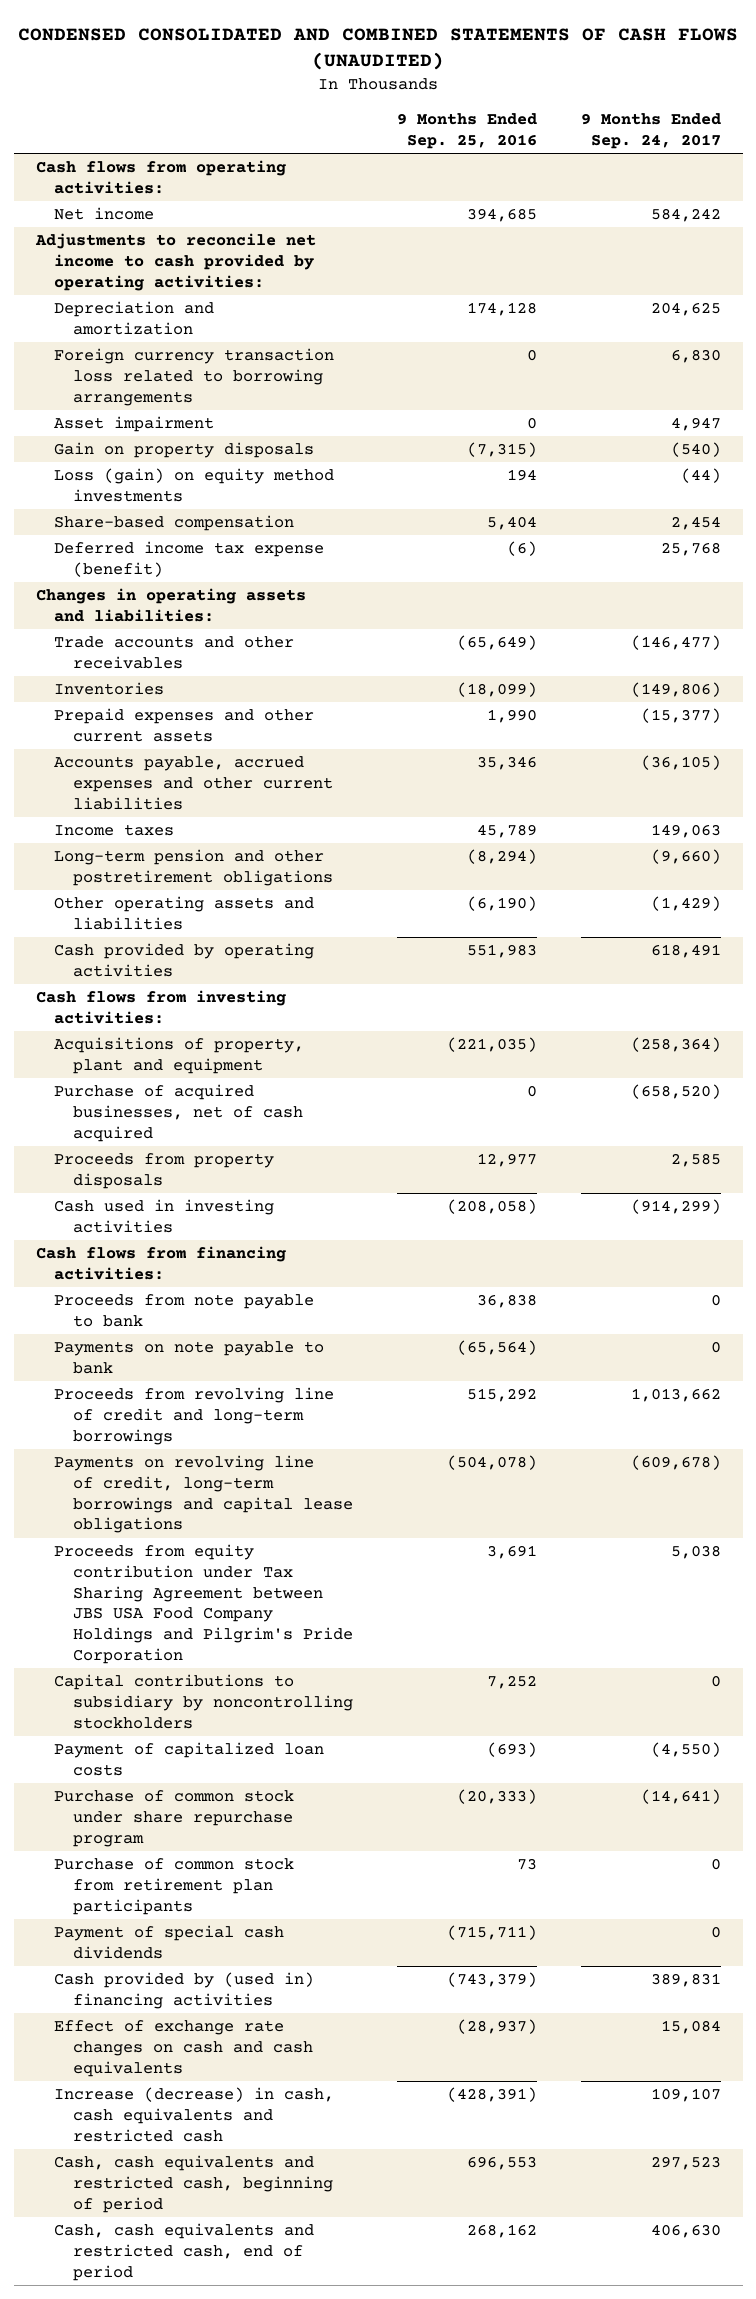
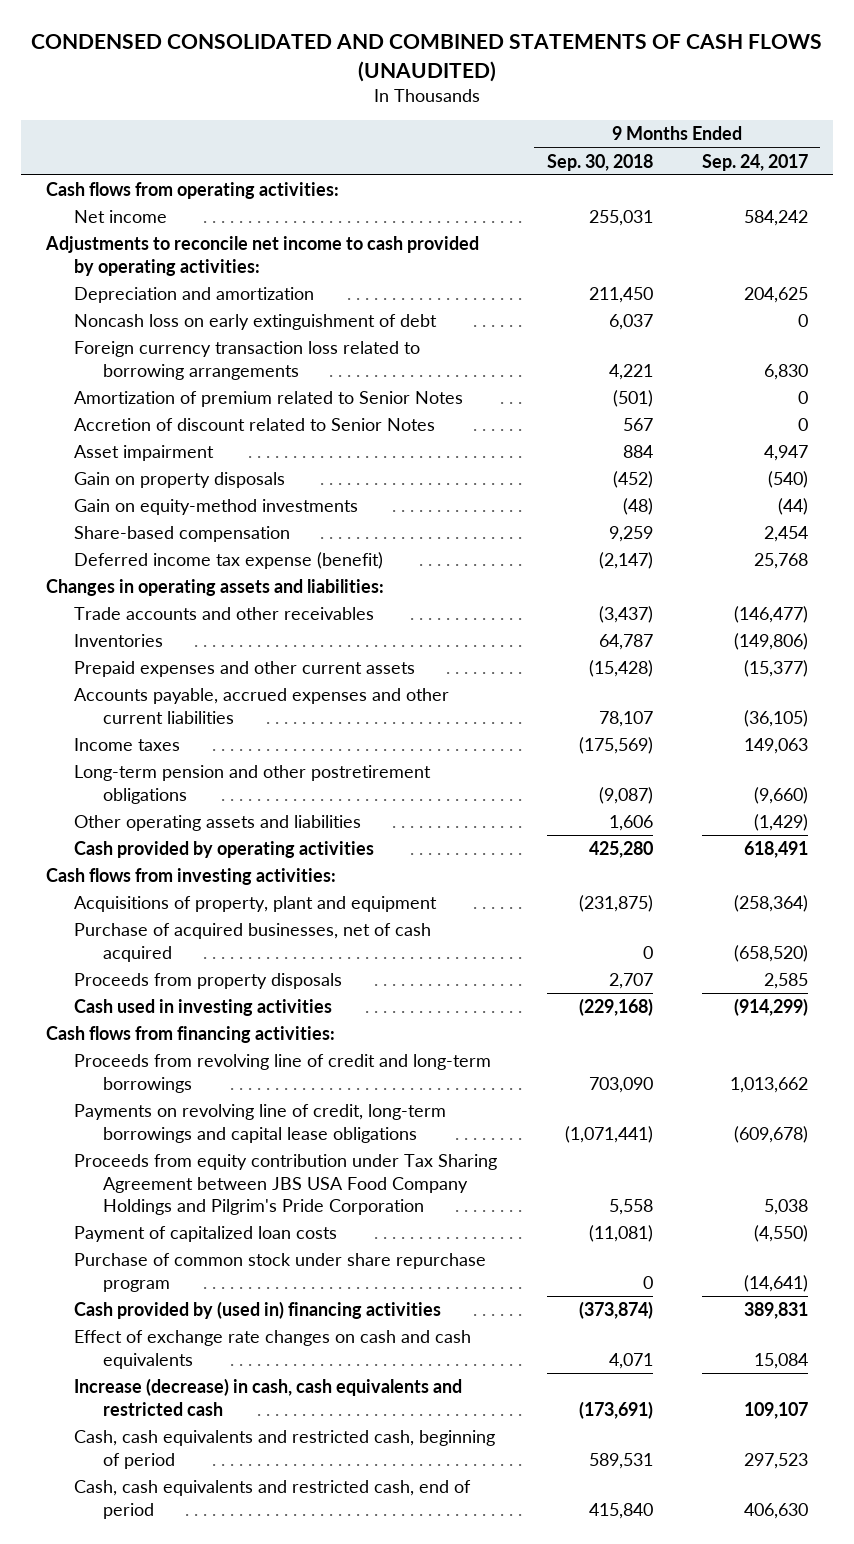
- | 9 Months Ended Sep. 25, 2016 | 9 Months Ended Sep. 24, 2017
+ | 9 Months Ended Sep. 30, 2018 | 9 Months Ended Sep. 24, 2017
+ Noncash loss on early extinguishment of debt | 6,037 | 0
+ Amortization of premium related to Senior Notes | (501) | 0
+ Accretion of discount related to Senior Notes | 567 | 0
- Loss (gain) on equity method investments | 194 | (44)
+ Gain on equity-method investments | (48) | (44)
- Proceeds from note payable to bank | 36,838 | 0
- Payments on note payable to bank | (65,564) | 0
- Capital contributions to subsidiary by noncontrolling stockholders | 7,252 | 0
- Purchase of common stock from retirement plan participants | 73 | 0
- Payment of special cash dividends | (715,711) | 0

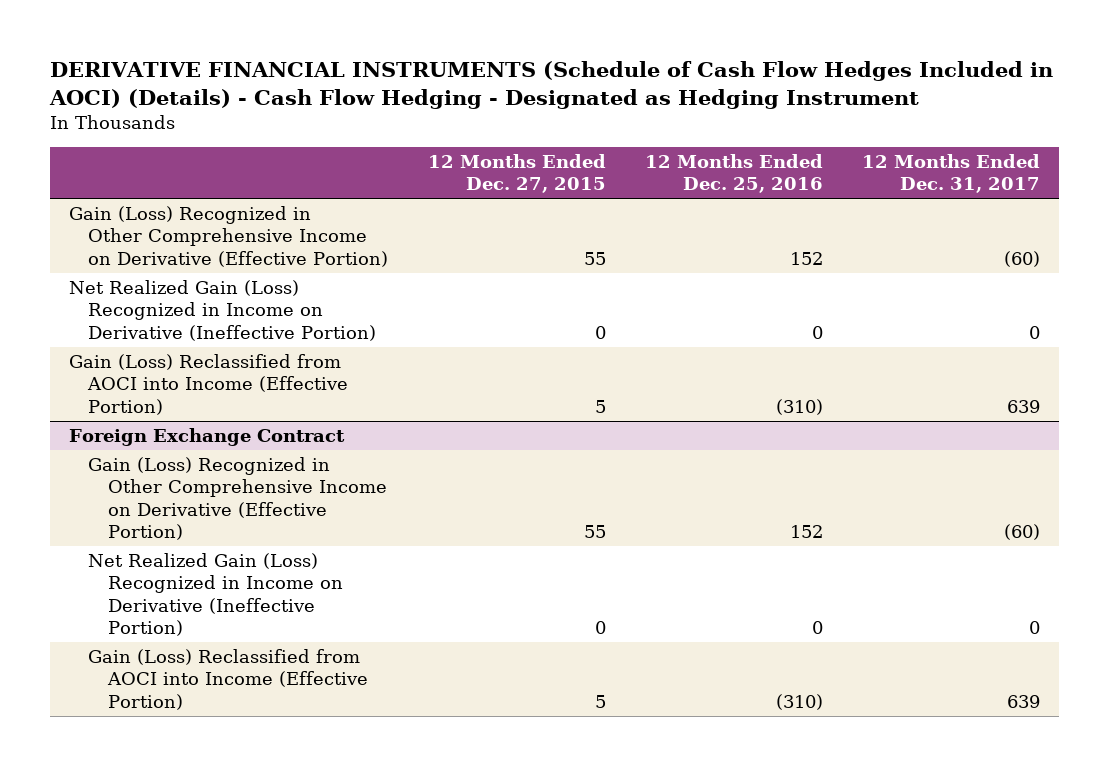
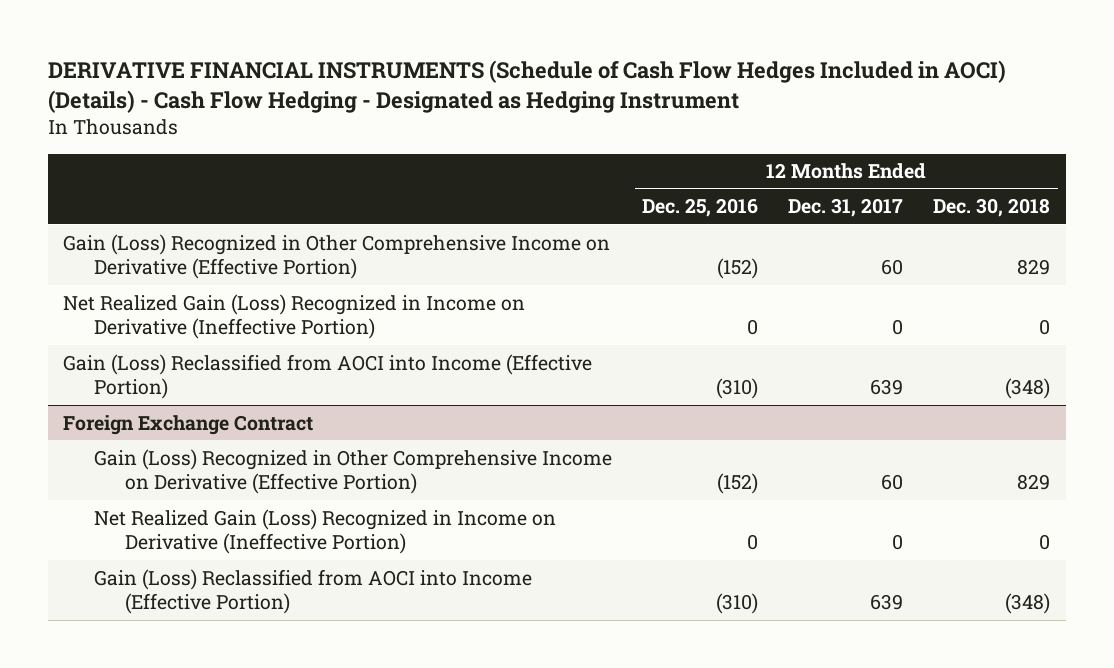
- | 12 Months Ended Dec. 27, 2015 | 12 Months Ended Dec. 25, 2016 | 12 Months Ended Dec. 31, 2017
+ | 12 Months Ended Dec. 25, 2016 | 12 Months Ended Dec. 31, 2017 | 12 Months Ended Dec. 30, 2018
- Gain (Loss) Recognized in Other Comprehensive Income on Derivative (Effective Portion) | 55 | 152 | (60)
+ Gain (Loss) Recognized in Other Comprehensive Income on Derivative (Effective Portion) | (152) | 60 | 829
@ Foreign Exchange Contract
- Gain (Loss) Recognized in Other Comprehensive Income on Derivative (Effective Portion) | 55 | 152 | (60)
+ Gain (Loss) Recognized in Other Comprehensive Income on Derivative (Effective Portion) | (152) | 60 | 829

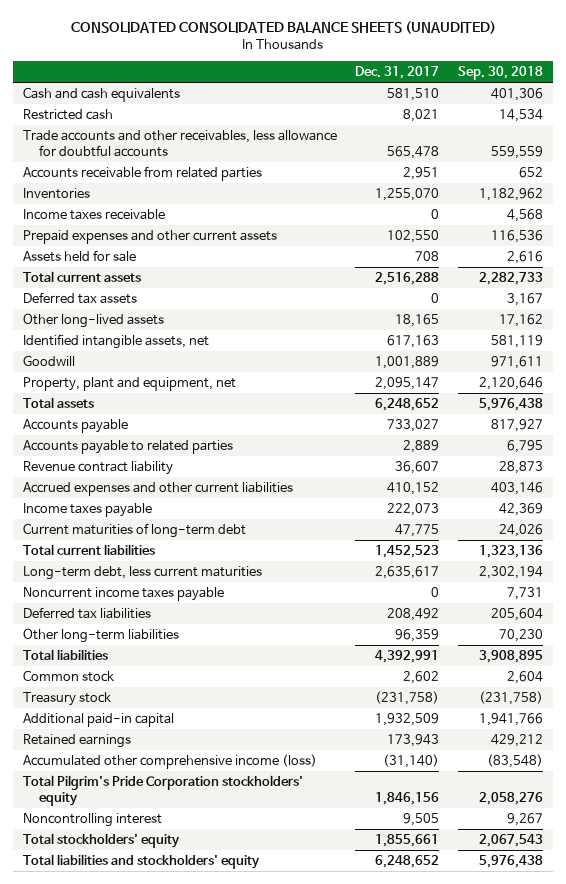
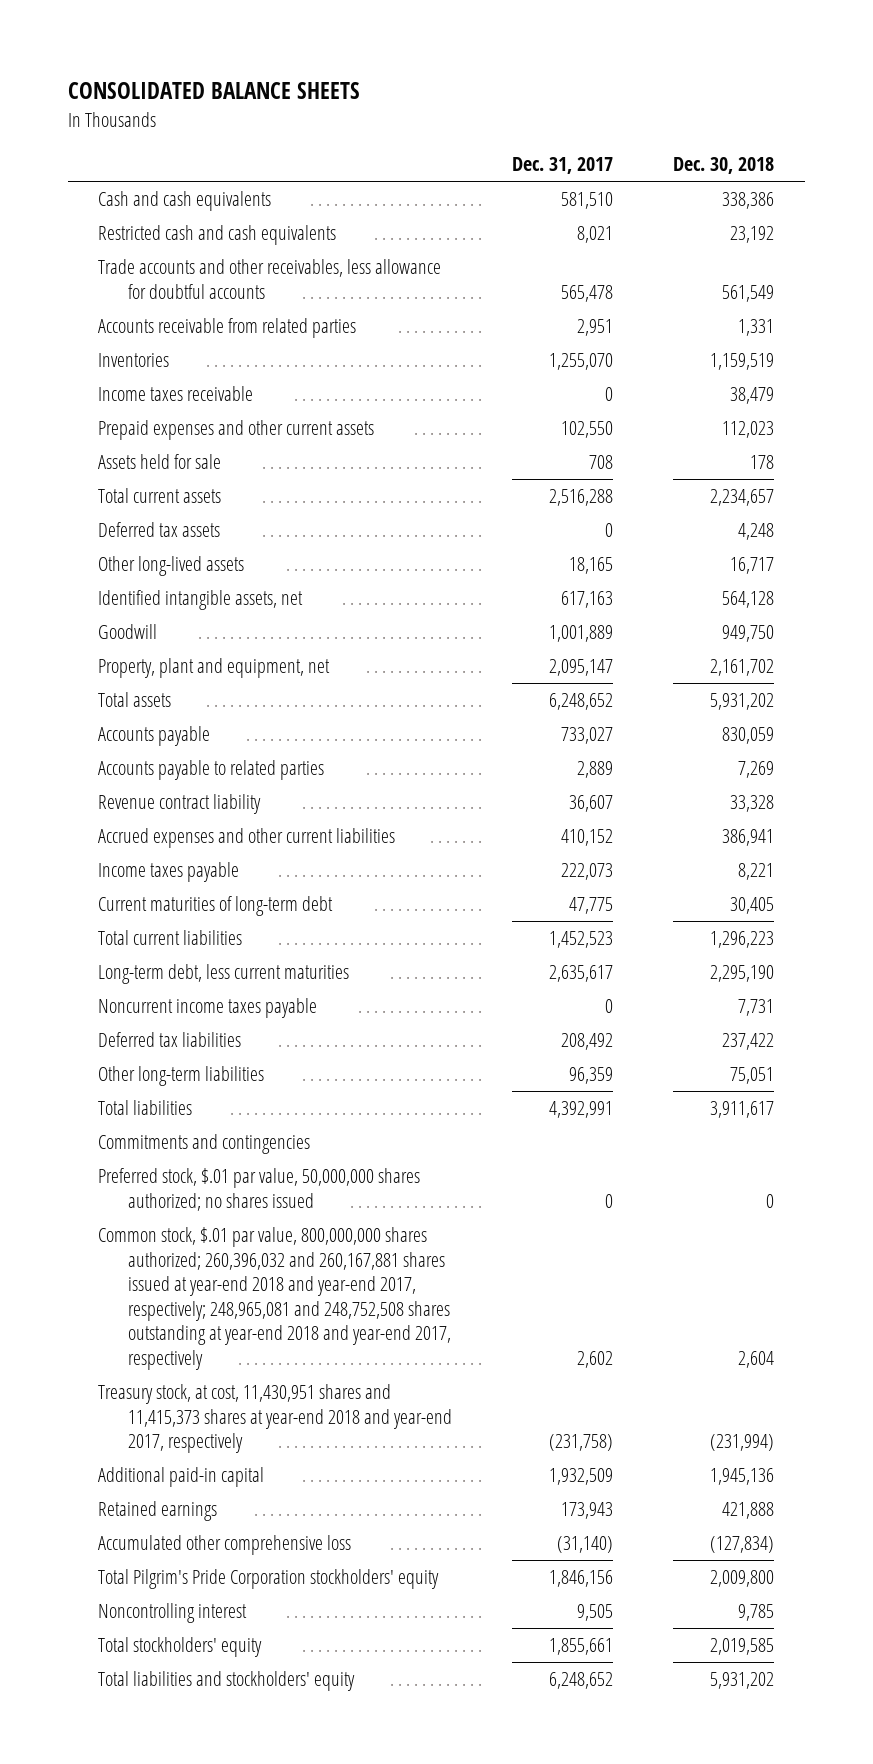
- CONSOLIDATED CONSOLIDATED BALANCE SHEETS (UNAUDITED)
+ CONSOLIDATED BALANCE SHEETS
- | Dec. 31, 2017 | Sep. 30, 2018
+ | Dec. 31, 2017 | Dec. 30, 2018
- Restricted cash | 8,021 | 14,534
+ Restricted cash and cash equivalents | 8,021 | 23,192
- Common stock | 2,602 | 2,604
- Treasury stock | (231,758) | (231,758)
+ Commitments and contingencies
+ Preferred stock, $.01 par value, 50,000,000 shares authorized; no shares issued | 0 | 0
+ Common stock, $.01 par value, 800,000,000 shares authorized; 260,396,032 and 260,167,881 shares issued at year-end 2018 and year-end 2017, respectively; 248,965,081 and 248,752,508 shares outstanding at year-end 2018 and year-end 2017, respectively | 2,602 | 2,604
+ Treasury stock, at cost, 11,430,951 shares and 11,415,373 shares at year-end 2018 and year-end 2017, respectively | (231,758) | (231,994)
- Accumulated other comprehensive income (loss) | (31,140) | (83,548)
+ Accumulated other comprehensive loss | (31,140) | (127,834)

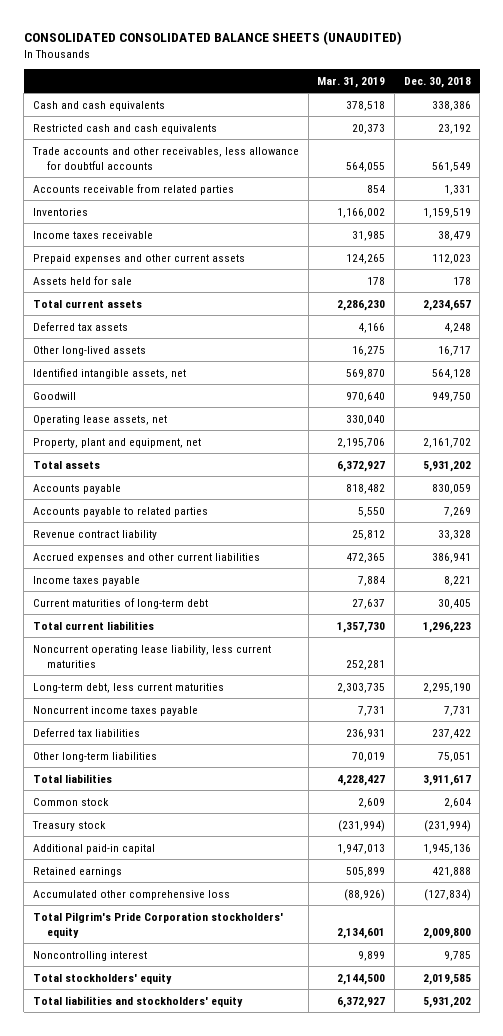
- CONSOLIDATED BALANCE SHEETS
+ CONSOLIDATED CONSOLIDATED BALANCE SHEETS (UNAUDITED)
- | Dec. 31, 2017 | Dec. 30, 2018
+ | Mar. 31, 2019 | Dec. 30, 2018
+ Operating lease assets, net | 330,040 |
+ Noncurrent operating lease liability, less current maturities | 252,281 |
- Commitments and contingencies
- Preferred stock, $.01 par value, 50,000,000 shares authorized; no shares issued | 0 | 0
- Common stock, $.01 par value, 800,000,000 shares authorized; 260,396,032 and 260,167,881 shares issued at year-end 2018 and year-end 2017, respectively; 248,965,081 and 248,752,508 shares outstanding at year-end 2018 and year-end 2017, respectively | 2,602 | 2,604
- Treasury stock, at cost, 11,430,951 shares and 11,415,373 shares at year-end 2018 and year-end 2017, respectively | (231,758) | (231,994)
+ Common stock | 2,609 | 2,604
+ Treasury stock | (231,994) | (231,994)

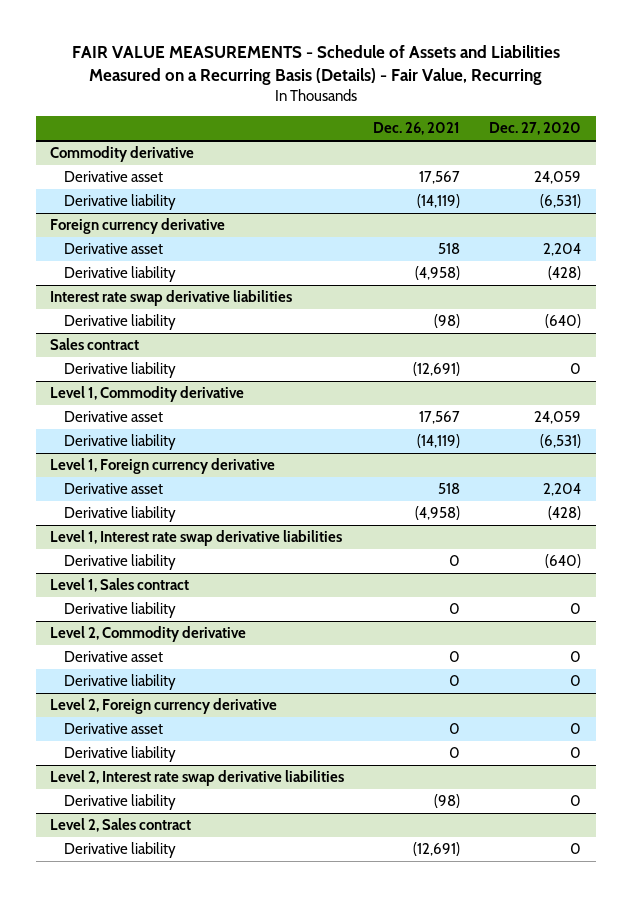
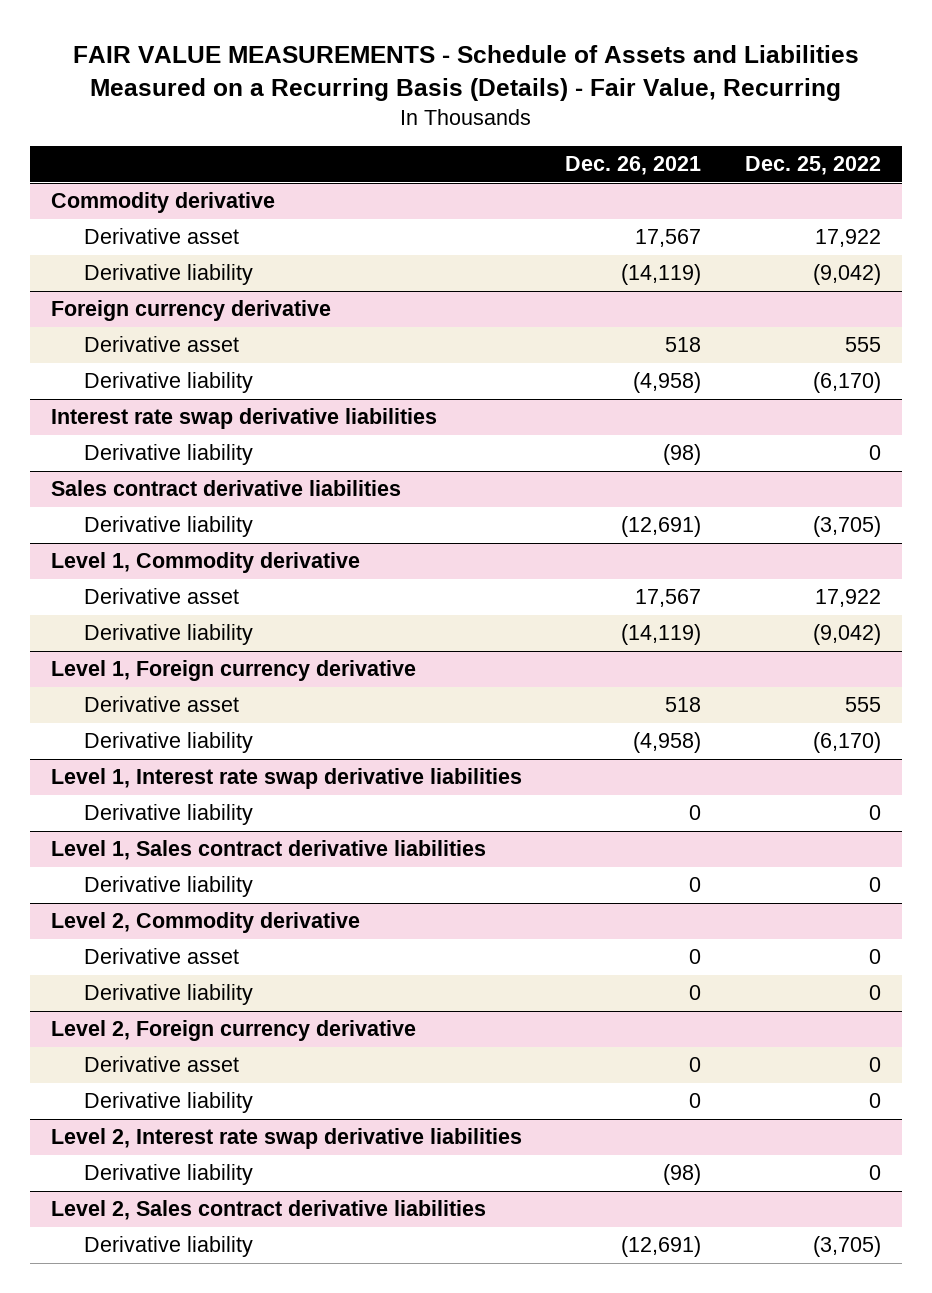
- | Dec. 26, 2021 | Dec. 27, 2020
+ | Dec. 26, 2021 | Dec. 25, 2022
- Sales contract
+ Sales contract derivative liabilities
- Level 1, Sales contract
+ Level 1, Sales contract derivative liabilities
- Level 2, Sales contract
+ Level 2, Sales contract derivative liabilities

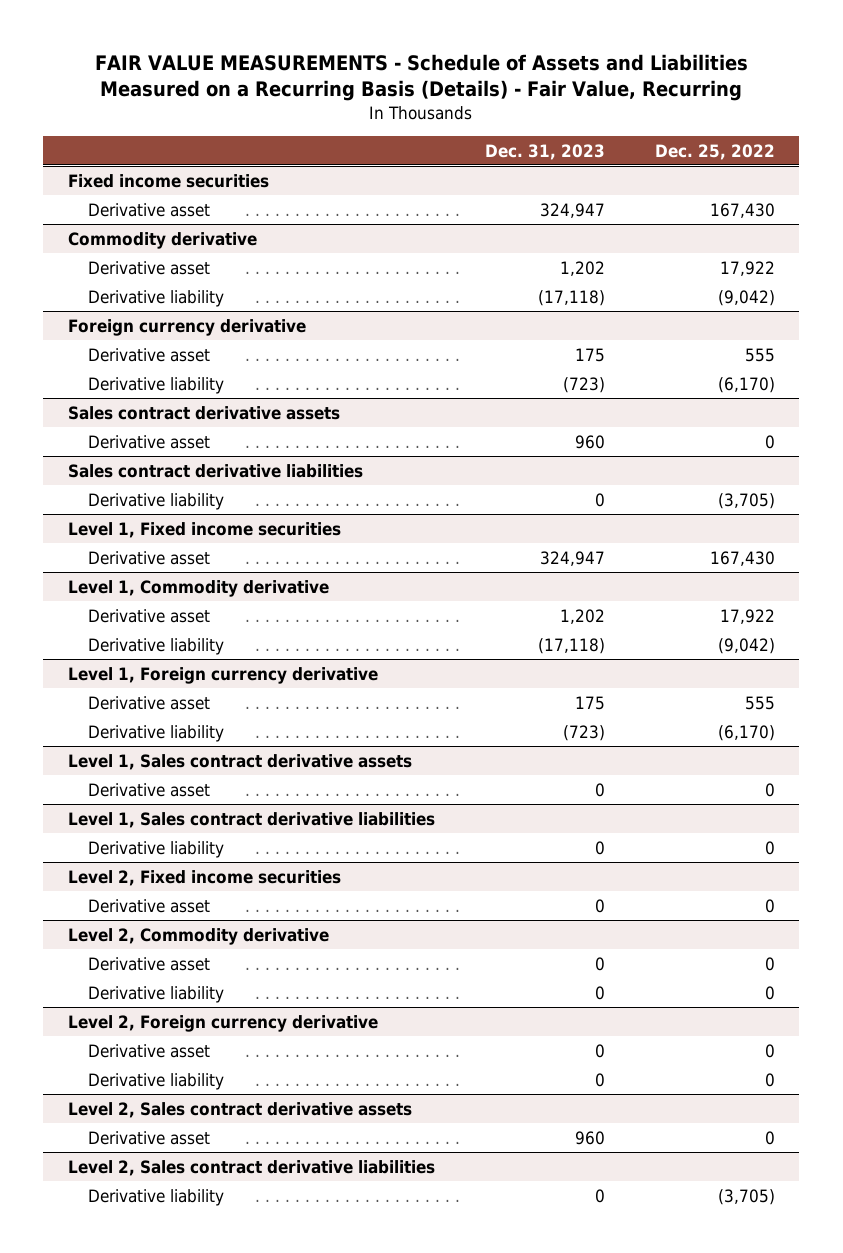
- | Dec. 26, 2021 | Dec. 25, 2022
+ | Dec. 31, 2023 | Dec. 25, 2022
+ Fixed income securities
+ Derivative asset | 324,947 | 167,430
- Interest rate swap derivative liabilities
- Derivative liability | (98) | 0
+ Sales contract derivative assets
+ Derivative asset | 960 | 0
+ Level 1, Fixed income securities
+ Derivative asset | 324,947 | 167,430
- Level 1, Interest rate swap derivative liabilities
- Derivative liability | 0 | 0
+ Level 1, Sales contract derivative assets
+ Derivative asset | 0 | 0
+ Level 2, Fixed income securities
+ Derivative asset | 0 | 0
- Level 2, Interest rate swap derivative liabilities
- Derivative liability | (98) | 0
+ Level 2, Sales contract derivative assets
+ Derivative asset | 960 | 0

